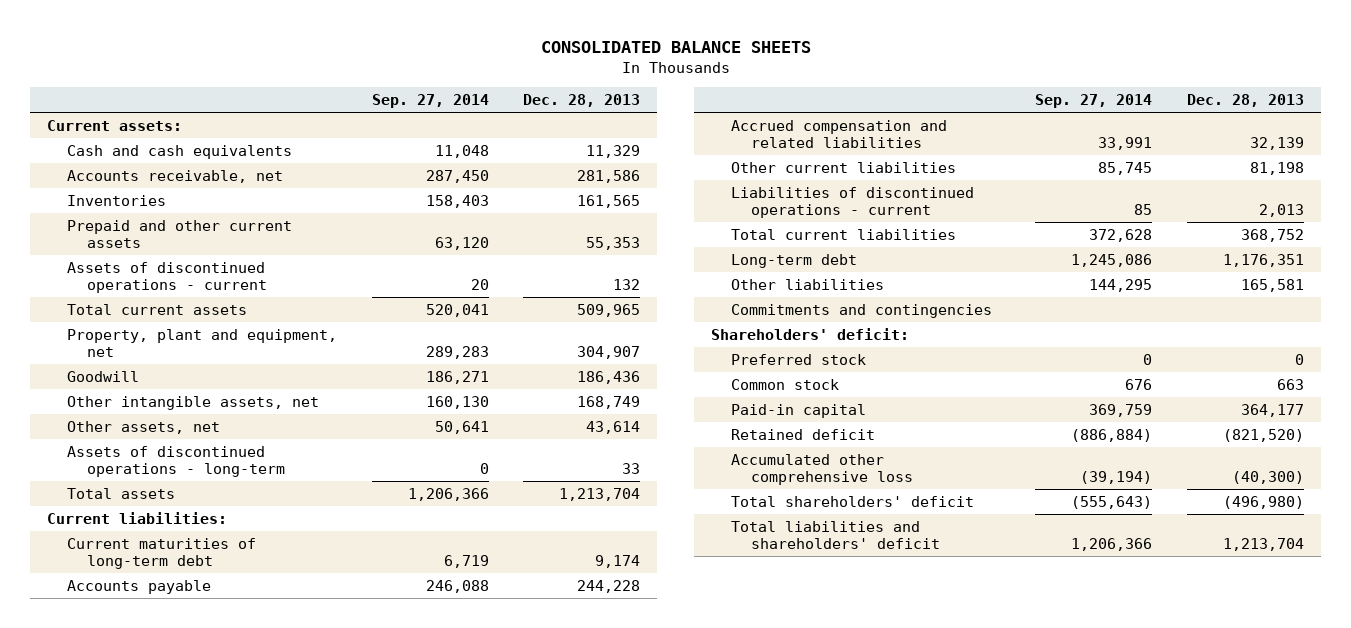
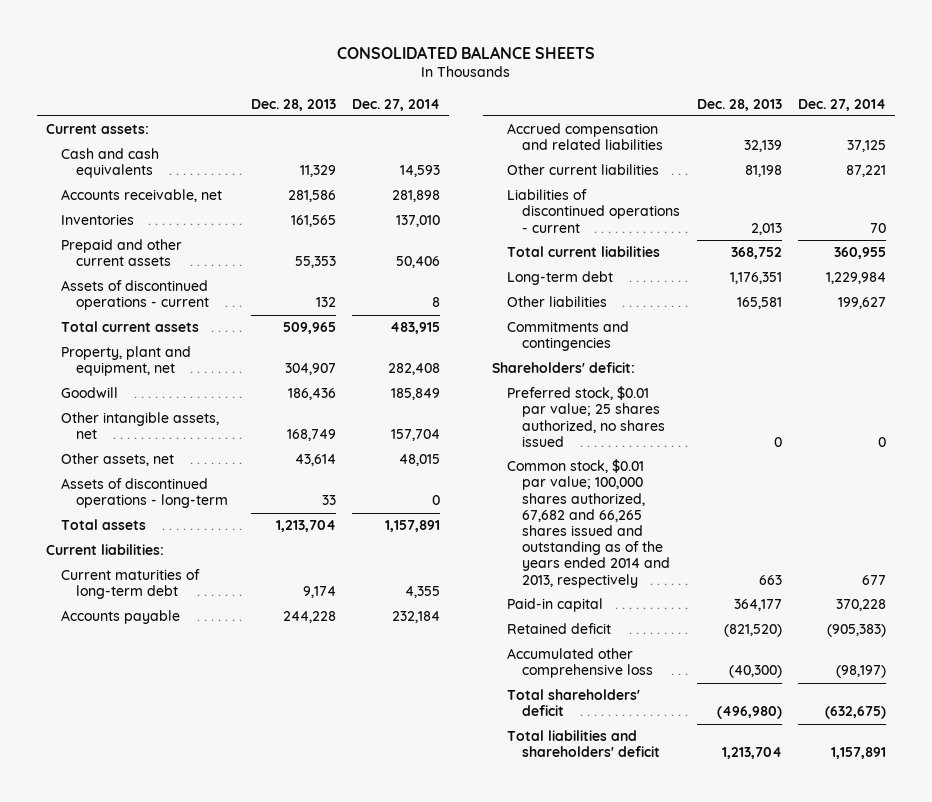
- | Sep. 27, 2014 | Dec. 28, 2013
+ | Dec. 28, 2013 | Dec. 27, 2014
- Preferred stock | 0 | 0
- Common stock | 676 | 663
+ Preferred stock, $0.01 par value; 25 shares authorized, no shares issued | 0 | 0
+ Common stock, $0.01 par value; 100,000 shares authorized, 67,682 and 66,265 shares issued and outstanding as of the years ended 2014 and 2013, respectively | 663 | 677

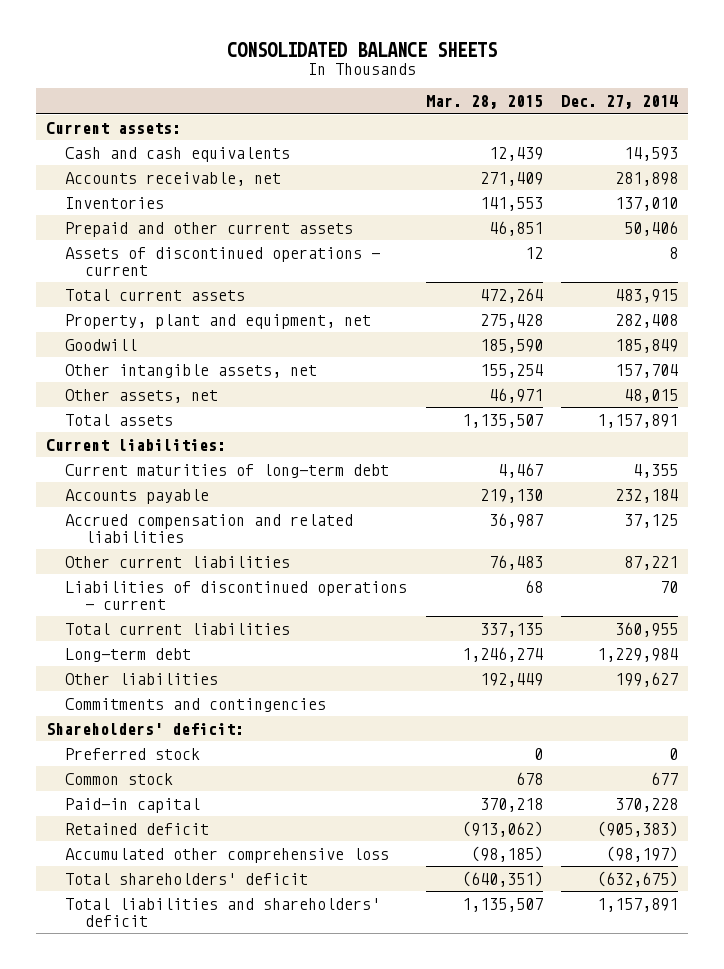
- | Dec. 28, 2013 | Dec. 27, 2014
+ | Mar. 28, 2015 | Dec. 27, 2014
- Assets of discontinued operations - long-term | 33 | 0
- Preferred stock, $0.01 par value; 25 shares authorized, no shares issued | 0 | 0
- Common stock, $0.01 par value; 100,000 shares authorized, 67,682 and 66,265 shares issued and outstanding as of the years ended 2014 and 2013, respectively | 663 | 677
+ Preferred stock | 0 | 0
+ Common stock | 678 | 677

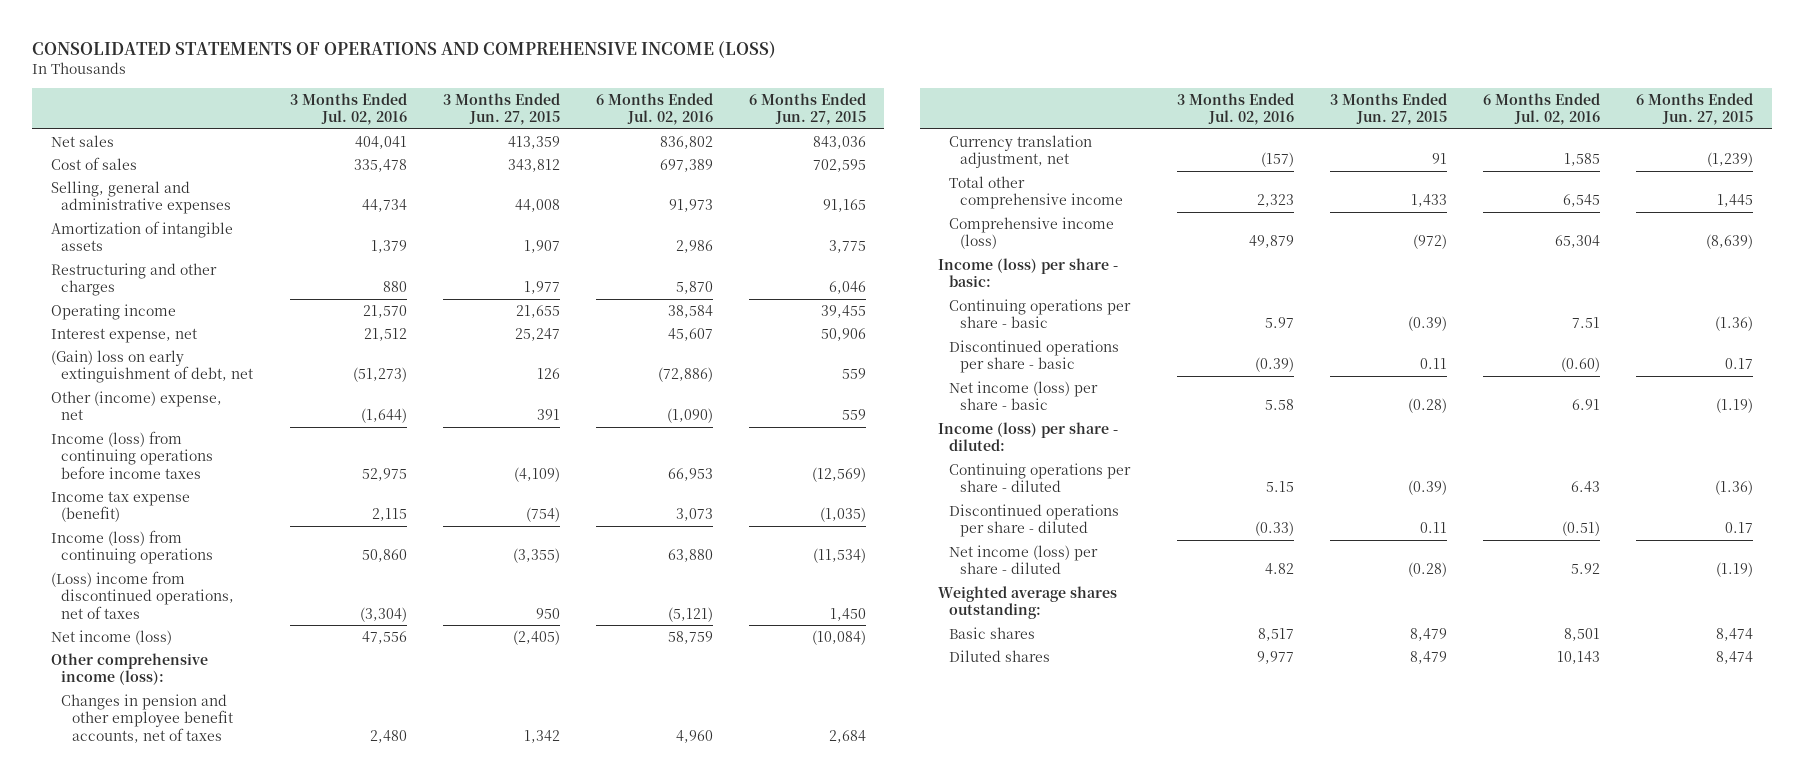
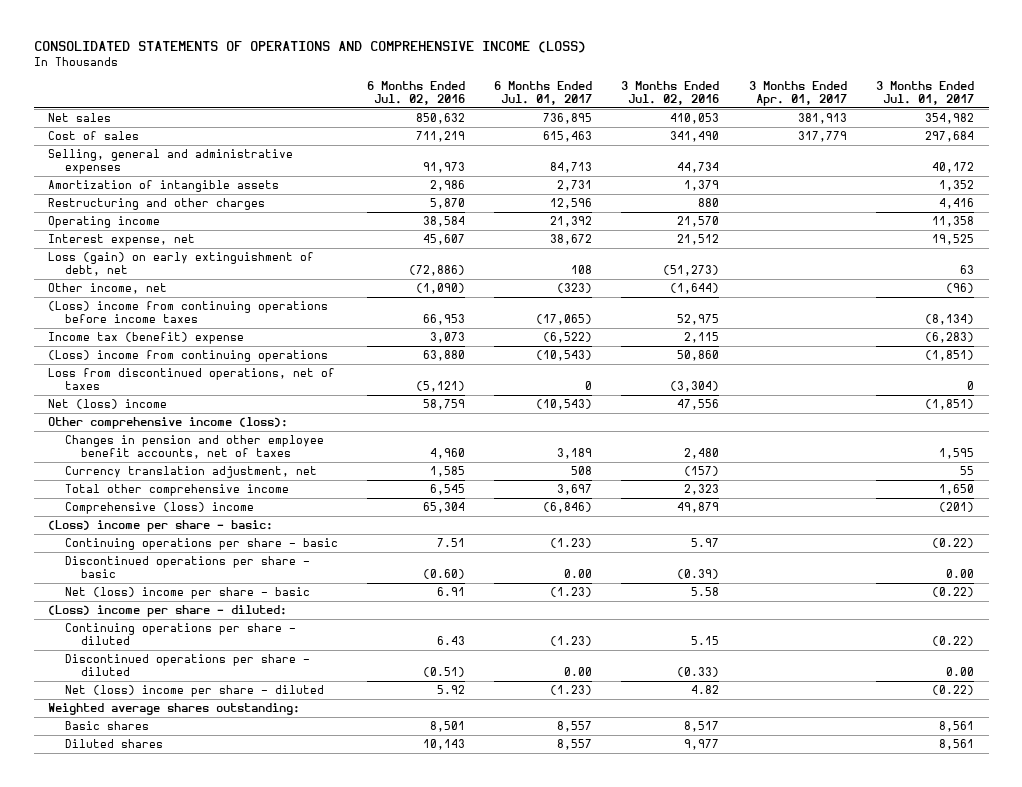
- | 3 Months Ended Jul. 02, 2016 | 3 Months Ended Jun. 27, 2015 | 6 Months Ended Jul. 02, 2016 | 6 Months Ended Jun. 27, 2015
+ | 6 Months Ended Jul. 02, 2016 | 6 Months Ended Jul. 01, 2017 | 3 Months Ended Jul. 02, 2016 | 3 Months Ended Apr. 01, 2017 | 3 Months Ended Jul. 01, 2017
- Net sales | 404,041 | 413,359 | 836,802 | 843,036
- Cost of sales | 335,478 | 343,812 | 697,389 | 702,595
+ Net sales | 850,632 | 736,895 | 410,053 | 381,913 | 354,982
+ Cost of sales | 711,219 | 615,463 | 341,490 | 317,779 | 297,684
- (Gain) loss on early extinguishment of debt, net | (51,273) | 126 | (72,886) | 559
- Other (income) expense, net | (1,644) | 391 | (1,090) | 559
- Income (loss) from continuing operations before income taxes | 52,975 | (4,109) | 66,953 | (12,569)
- Income tax expense (benefit) | 2,115 | (754) | 3,073 | (1,035)
- Income (loss) from continuing operations | 50,860 | (3,355) | 63,880 | (11,534)
- (Loss) income from discontinued operations, net of taxes | (3,304) | 950 | (5,121) | 1,450
- Net income (loss) | 47,556 | (2,405) | 58,759 | (10,084)
+ Loss (gain) on early extinguishment of debt, net | (72,886) | 108 | (51,273) | | 63
+ Other income, net | (1,090) | (323) | (1,644) | | (96)
+ (Loss) income from continuing operations before income taxes | 66,953 | (17,065) | 52,975 | | (8,134)
+ Income tax (benefit) expense | 3,073 | (6,522) | 2,115 | | (6,283)
+ (Loss) income from continuing operations | 63,880 | (10,543) | 50,860 | | (1,851)
+ Loss from discontinued operations, net of taxes | (5,121) | 0 | (3,304) | | 0
+ Net (loss) income | 58,759 | (10,543) | 47,556 | | (1,851)
- Comprehensive income (loss) | 49,879 | (972) | 65,304 | (8,639)
- Income (loss) per share - basic:
+ Comprehensive (loss) income | 65,304 | (6,846) | 49,879 | | (201)
+ (Loss) income per share - basic:
- Net income (loss) per share - basic | 5.58 | (0.28) | 6.91 | (1.19)
- Income (loss) per share - diluted:
+ Net (loss) income per share - basic | 6.91 | (1.23) | 5.58 | | (0.22)
+ (Loss) income per share - diluted:
- Net income (loss) per share - diluted | 4.82 | (0.28) | 5.92 | (1.19)
+ Net (loss) income per share - diluted | 5.92 | (1.23) | 4.82 | | (0.22)

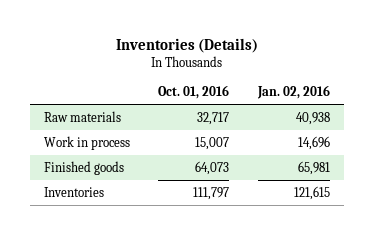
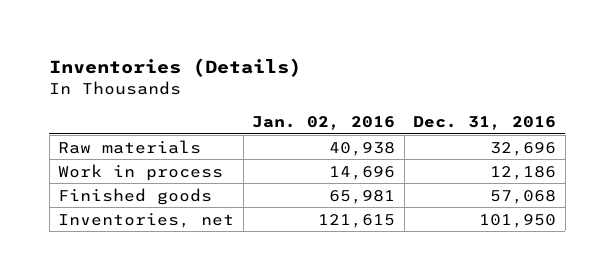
- | Oct. 01, 2016 | Jan. 02, 2016
+ | Jan. 02, 2016 | Dec. 31, 2016
- Inventories | 111,797 | 121,615
+ Inventories, net | 121,615 | 101,950

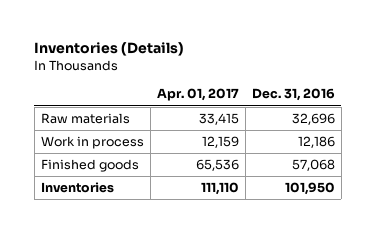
- | Jan. 02, 2016 | Dec. 31, 2016
+ | Apr. 01, 2017 | Dec. 31, 2016
- Inventories, net | 121,615 | 101,950
+ Inventories | 111,110 | 101,950

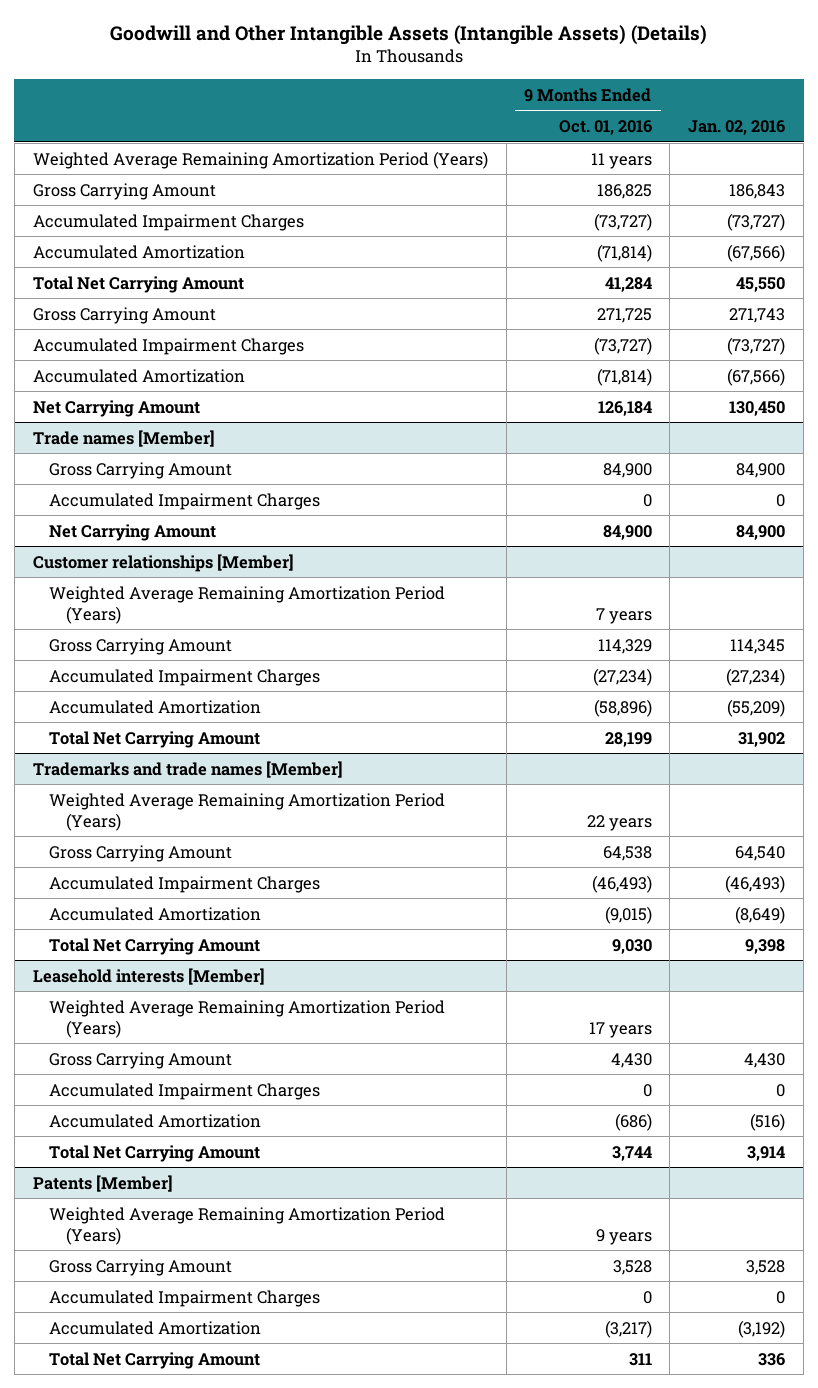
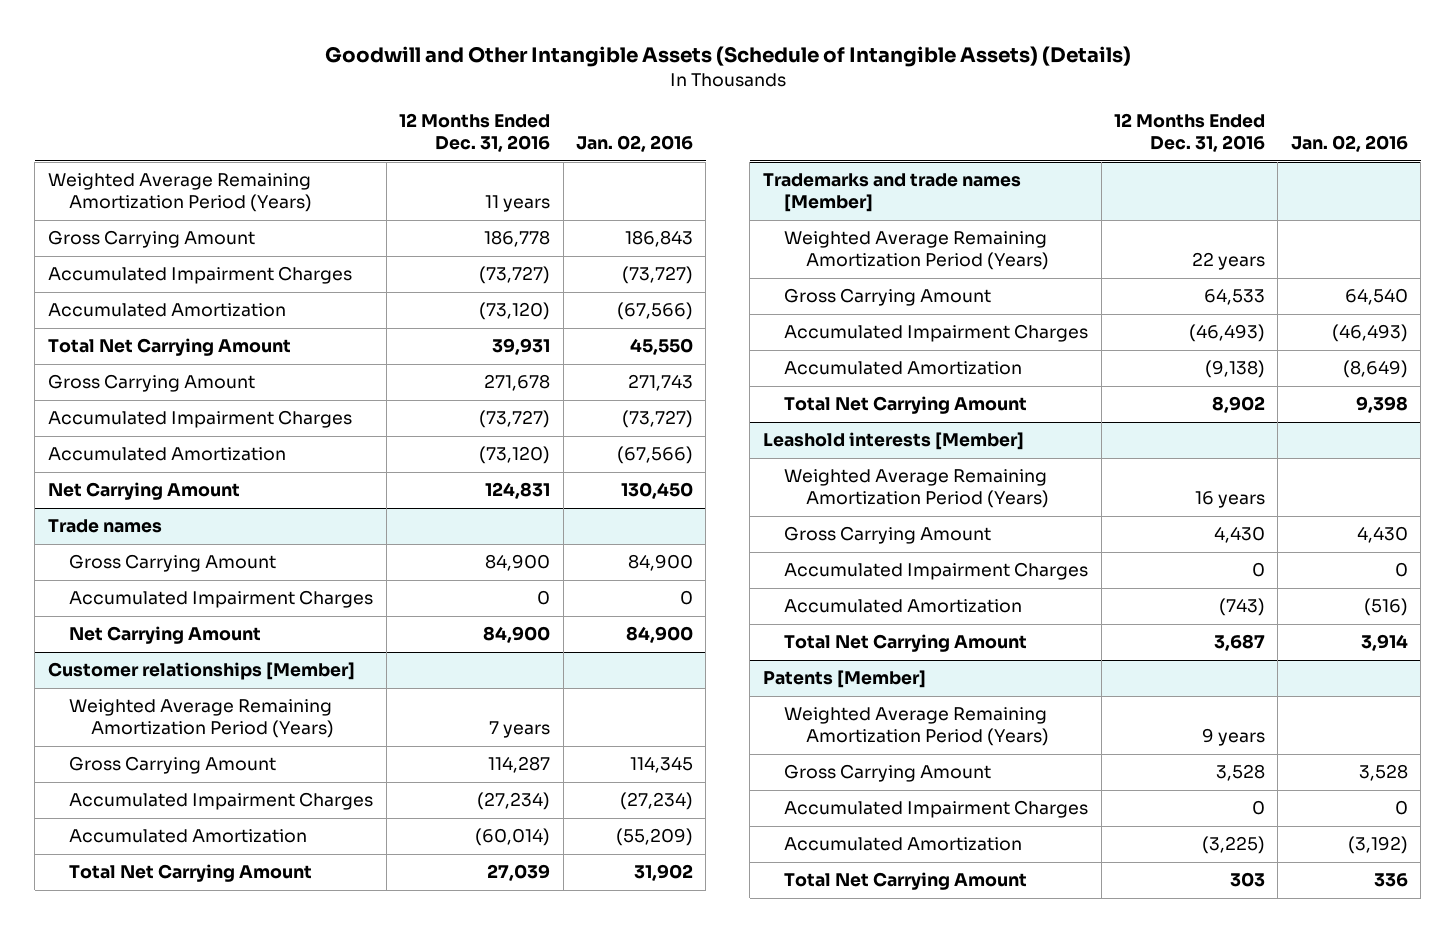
- Goodwill and Other Intangible Assets (Intangible Assets) (Details)
+ Goodwill and Other Intangible Assets (Schedule of Intangible Assets) (Details)
- | 9 Months Ended Oct. 01, 2016 | Jan. 02, 2016
+ | 12 Months Ended Dec. 31, 2016 | Jan. 02, 2016
- Trade names [Member]
+ Trade names
- Leasehold interests [Member]
+ Leashold interests [Member]

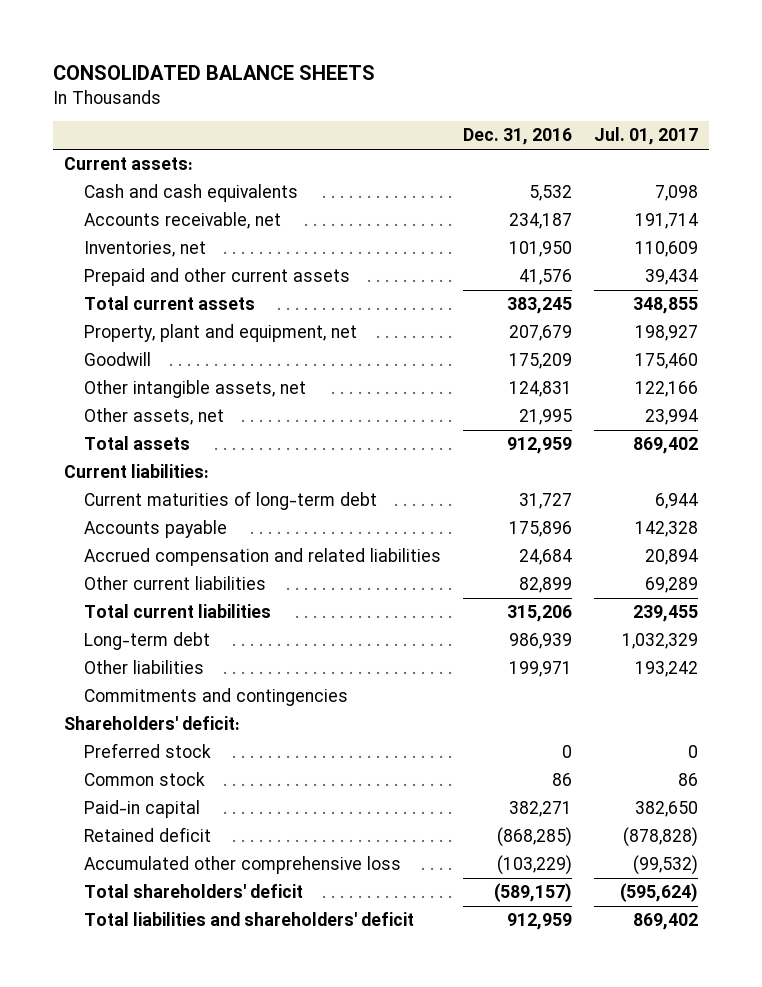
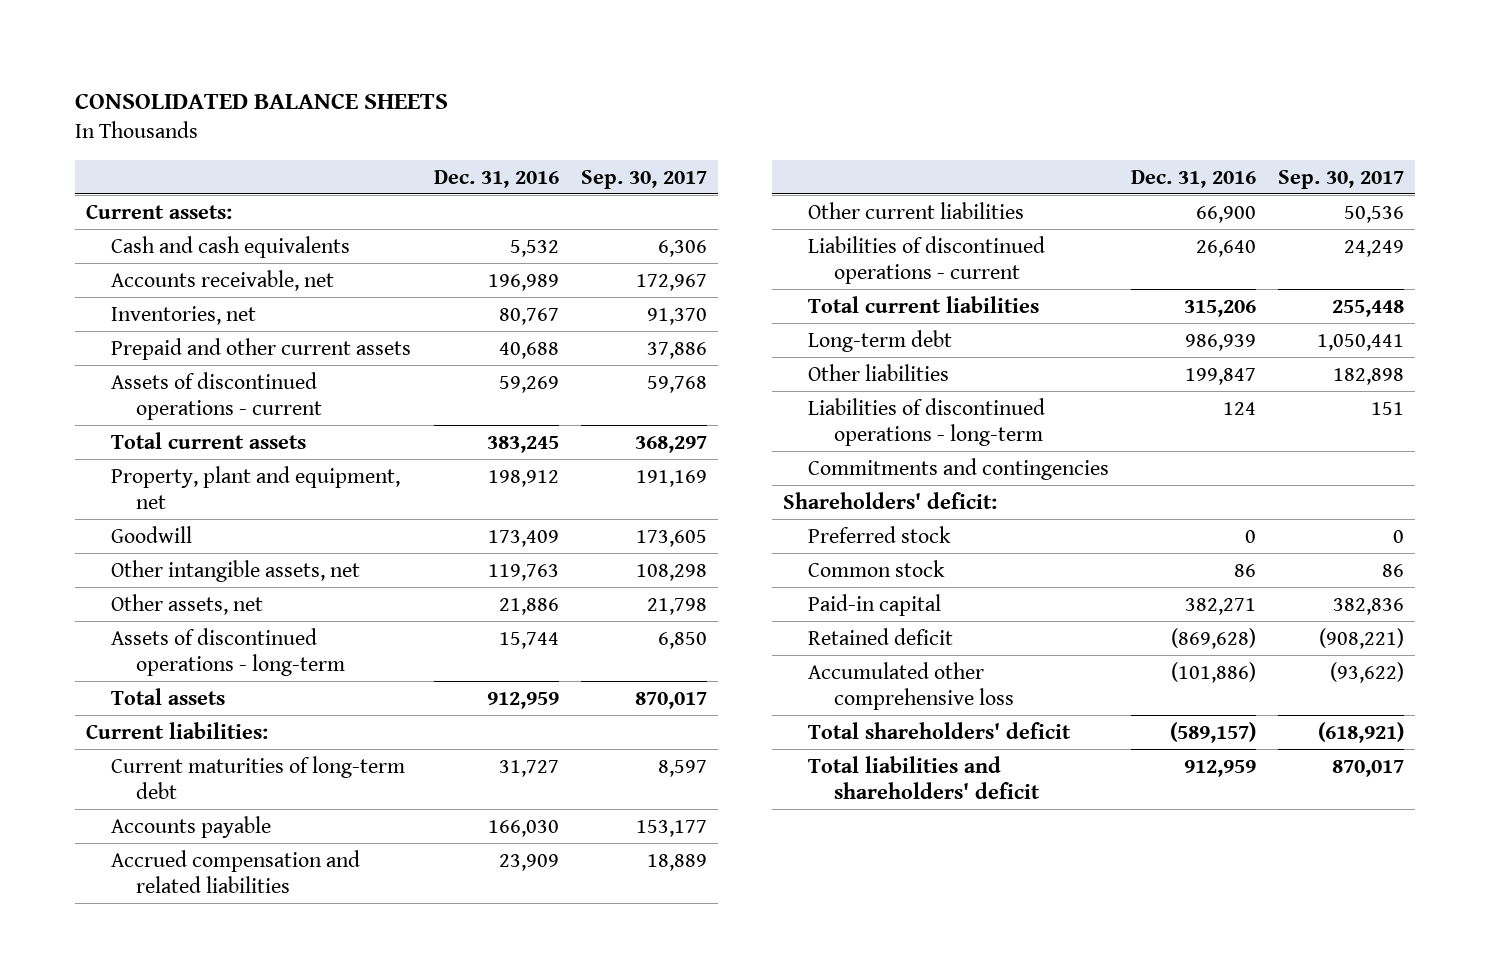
- | Dec. 31, 2016 | Jul. 01, 2017
+ | Dec. 31, 2016 | Sep. 30, 2017
- Accounts receivable, net | 234,187 | 191,714
- Inventories, net | 101,950 | 110,609
- Prepaid and other current assets | 41,576 | 39,434
+ Accounts receivable, net | 196,989 | 172,967
+ Inventories, net | 80,767 | 91,370
+ Prepaid and other current assets | 40,688 | 37,886
+ Assets of discontinued operations - current | 59,269 | 59,768
- Property, plant and equipment, net | 207,679 | 198,927
- Goodwill | 175,209 | 175,460
- Other intangible assets, net | 124,831 | 122,166
- Other assets, net | 21,995 | 23,994
+ Property, plant and equipment, net | 198,912 | 191,169
+ Goodwill | 173,409 | 173,605
+ Other intangible assets, net | 119,763 | 108,298
+ Other assets, net | 21,886 | 21,798
+ Assets of discontinued operations - long-term | 15,744 | 6,850
- Accounts payable | 175,896 | 142,328
- Accrued compensation and related liabilities | 24,684 | 20,894
- Other current liabilities | 82,899 | 69,289
+ Accounts payable | 166,030 | 153,177
+ Accrued compensation and related liabilities | 23,909 | 18,889
+ Other current liabilities | 66,900 | 50,536
+ Liabilities of discontinued operations - current | 26,640 | 24,249
- Other liabilities | 199,971 | 193,242
+ Other liabilities | 199,847 | 182,898
+ Liabilities of discontinued operations - long-term | 124 | 151
- Retained deficit | (868,285) | (878,828)
- Accumulated other comprehensive loss | (103,229) | (99,532)
+ Retained deficit | (869,628) | (908,221)
+ Accumulated other comprehensive loss | (101,886) | (93,622)

